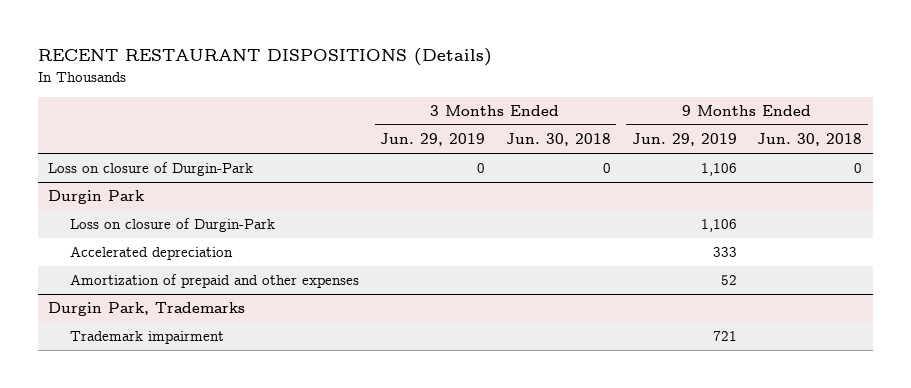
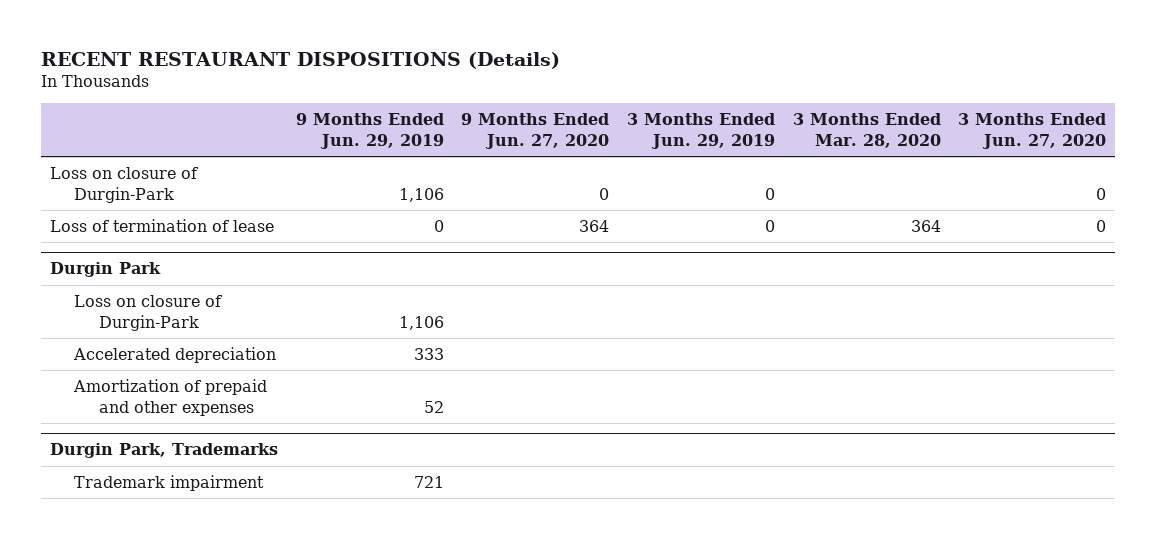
- | 3 Months Ended Jun. 29, 2019 | 3 Months Ended Jun. 30, 2018 | 9 Months Ended Jun. 29, 2019 | 9 Months Ended Jun. 30, 2018
+ | 9 Months Ended Jun. 29, 2019 | 9 Months Ended Jun. 27, 2020 | 3 Months Ended Jun. 29, 2019 | 3 Months Ended Mar. 28, 2020 | 3 Months Ended Jun. 27, 2020
+ Loss of termination of lease | 0 | 364 | 0 | 364 | 0

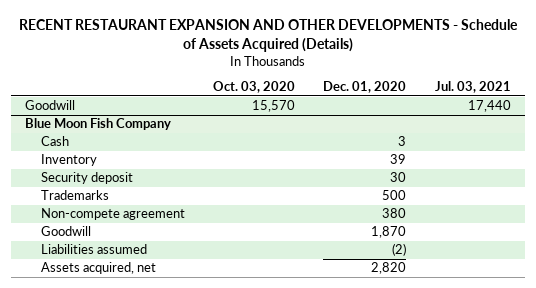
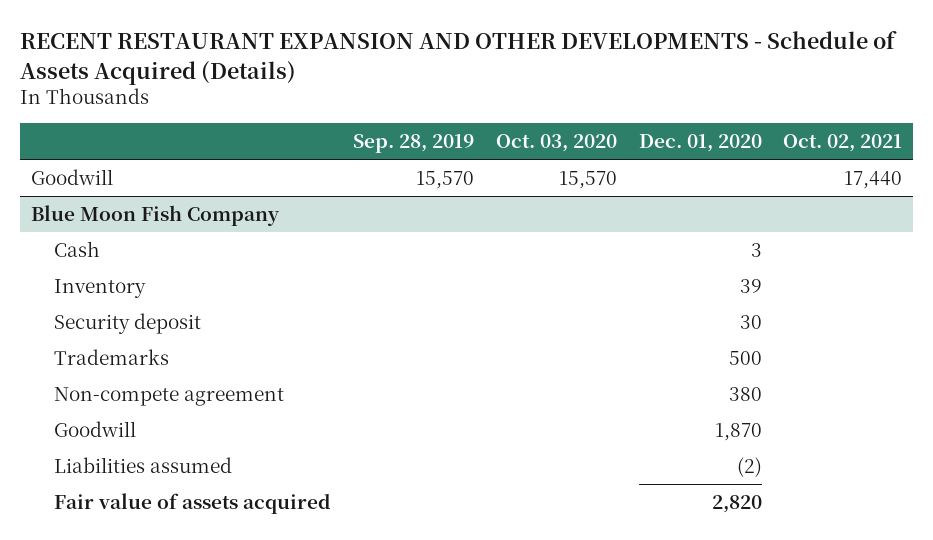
- | Oct. 03, 2020 | Dec. 01, 2020 | Jul. 03, 2021
+ | Sep. 28, 2019 | Oct. 03, 2020 | Dec. 01, 2020 | Oct. 02, 2021
@ Blue Moon Fish Company
- Assets acquired, net | | 2,820 |
+ Fair value of assets acquired | | | 2,820 |

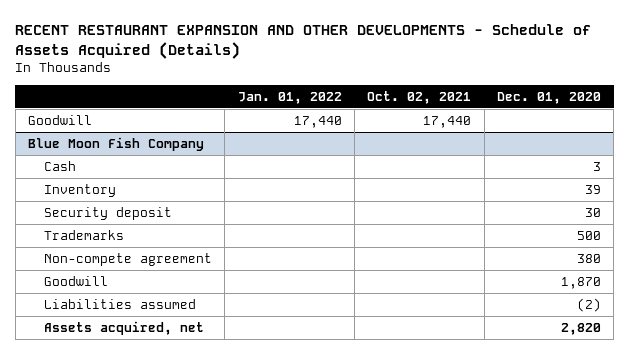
- | Sep. 28, 2019 | Oct. 03, 2020 | Dec. 01, 2020 | Oct. 02, 2021
+ | Jan. 01, 2022 | Oct. 02, 2021 | Dec. 01, 2020
@ Blue Moon Fish Company
- Fair value of assets acquired | | | 2,820 |
+ Assets acquired, net | | | 2,820

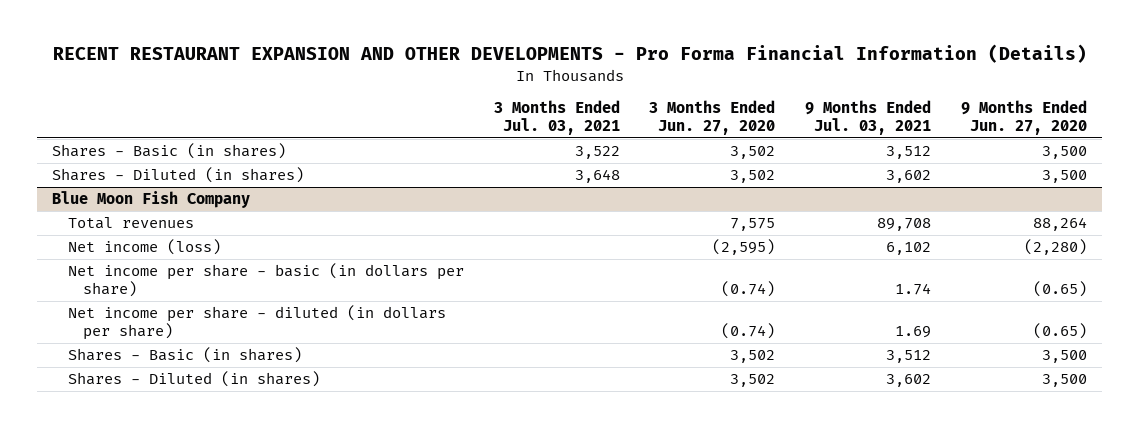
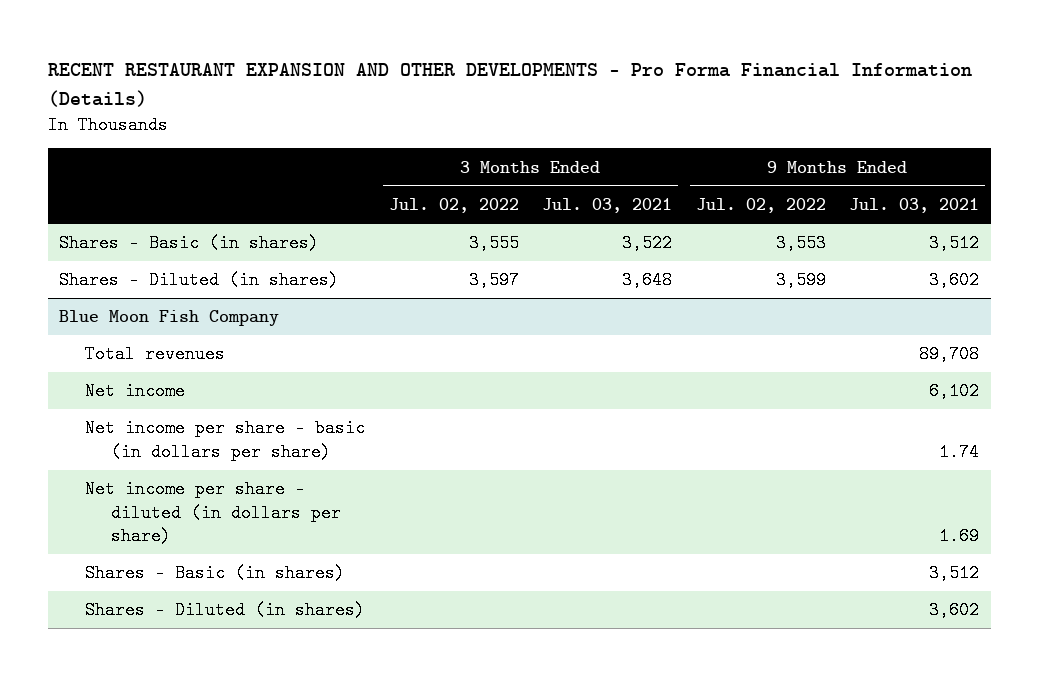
- | 3 Months Ended Jul. 03, 2021 | 3 Months Ended Jun. 27, 2020 | 9 Months Ended Jul. 03, 2021 | 9 Months Ended Jun. 27, 2020
+ | 3 Months Ended Jul. 02, 2022 | 3 Months Ended Jul. 03, 2021 | 9 Months Ended Jul. 02, 2022 | 9 Months Ended Jul. 03, 2021
@ Blue Moon Fish Company
- Net income (loss) | | (2,595) | 6,102 | (2,280)
+ Net income | | | | 6,102

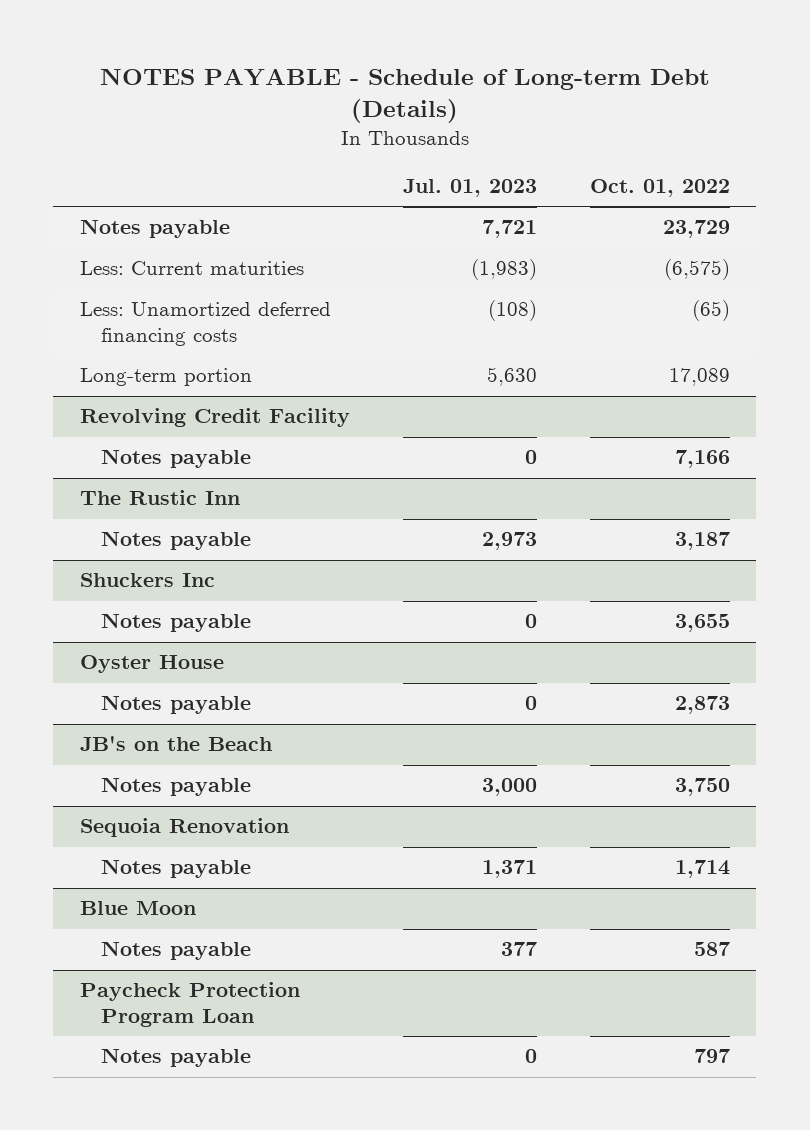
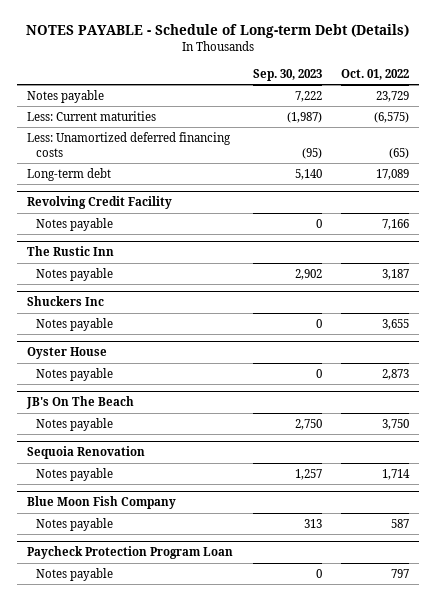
- | Jul. 01, 2023 | Oct. 01, 2022
+ | Sep. 30, 2023 | Oct. 01, 2022
- Long-term portion | 5,630 | 17,089
+ Long-term debt | 5,140 | 17,089
- JB's on the Beach
+ JB's On The Beach
- Blue Moon
+ Blue Moon Fish Company

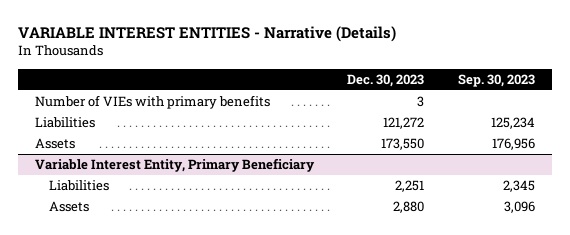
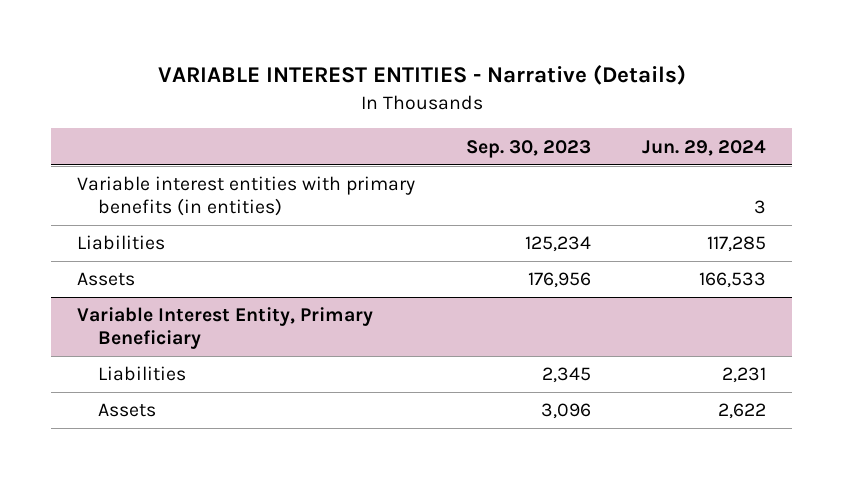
- | Dec. 30, 2023 | Sep. 30, 2023
+ | Sep. 30, 2023 | Jun. 29, 2024
- Number of VIEs with primary benefits | 3 |
+ Variable interest entities with primary benefits (in entities) | | 3

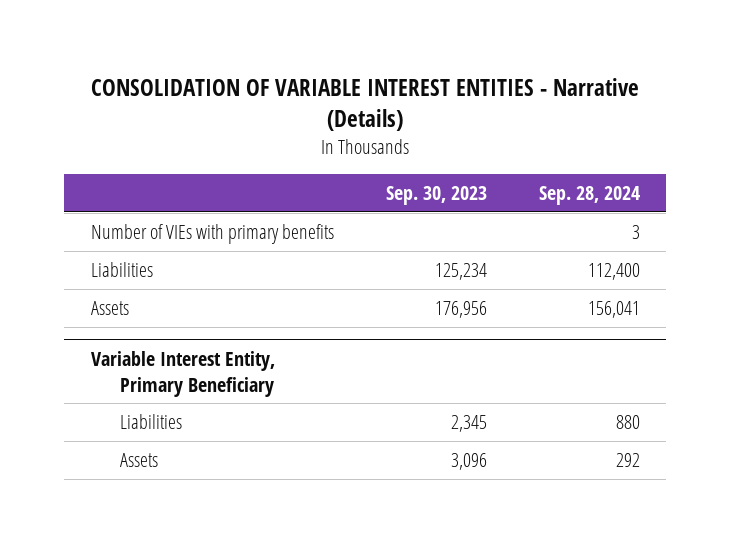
- VARIABLE INTEREST ENTITIES - Narrative (Details)
+ CONSOLIDATION OF VARIABLE INTEREST ENTITIES - Narrative (Details)
- | Sep. 30, 2023 | Jun. 29, 2024
+ | Sep. 30, 2023 | Sep. 28, 2024
- Variable interest entities with primary benefits (in entities) | | 3
+ Number of VIEs with primary benefits | | 3

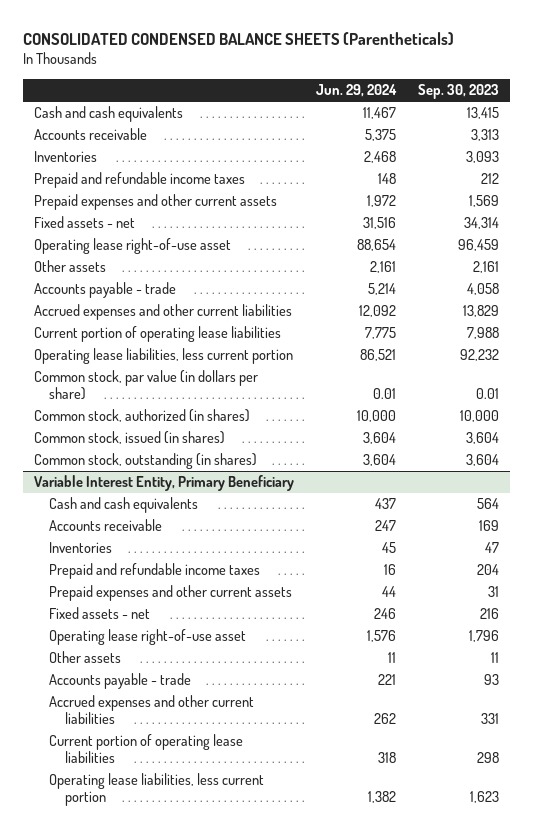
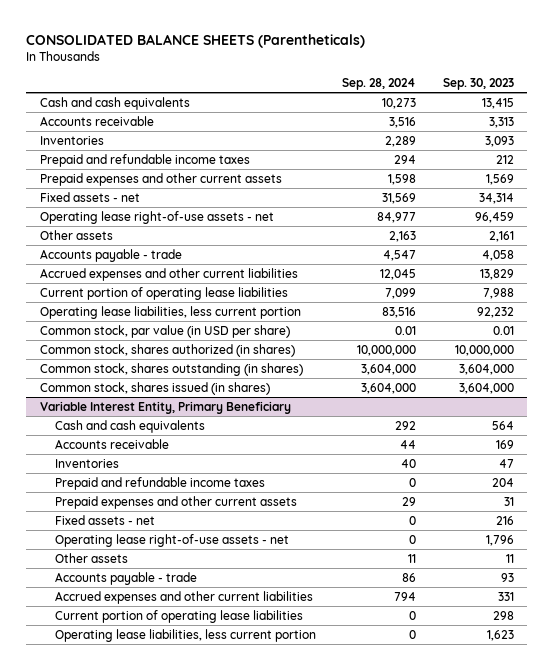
- CONSOLIDATED CONDENSED BALANCE SHEETS (Parentheticals)
+ CONSOLIDATED BALANCE SHEETS (Parentheticals)
- | Jun. 29, 2024 | Sep. 30, 2023
+ | Sep. 28, 2024 | Sep. 30, 2023
- Operating lease right-of-use asset | 88,654 | 96,459
+ Operating lease right-of-use assets - net | 84,977 | 96,459
- Common stock, par value (in dollars per share) | 0.01 | 0.01
- Common stock, authorized (in shares) | 10,000 | 10,000
- Common stock, issued (in shares) | 3,604 | 3,604
- Common stock, outstanding (in shares) | 3,604 | 3,604
+ Common stock, par value (in USD per share) | 0.01 | 0.01
+ Common stock, shares authorized (in shares) | 10,000,000 | 10,000,000
+ Common stock, shares outstanding (in shares) | 3,604,000 | 3,604,000
+ Common stock, shares issued (in shares) | 3,604,000 | 3,604,000
@ Variable Interest Entity, Primary Beneficiary
- Operating lease right-of-use asset | 1,576 | 1,796
+ Operating lease right-of-use assets - net | 0 | 1,796

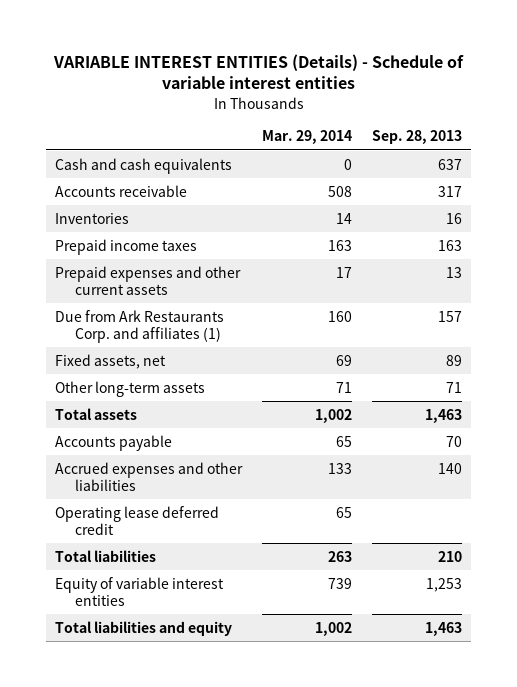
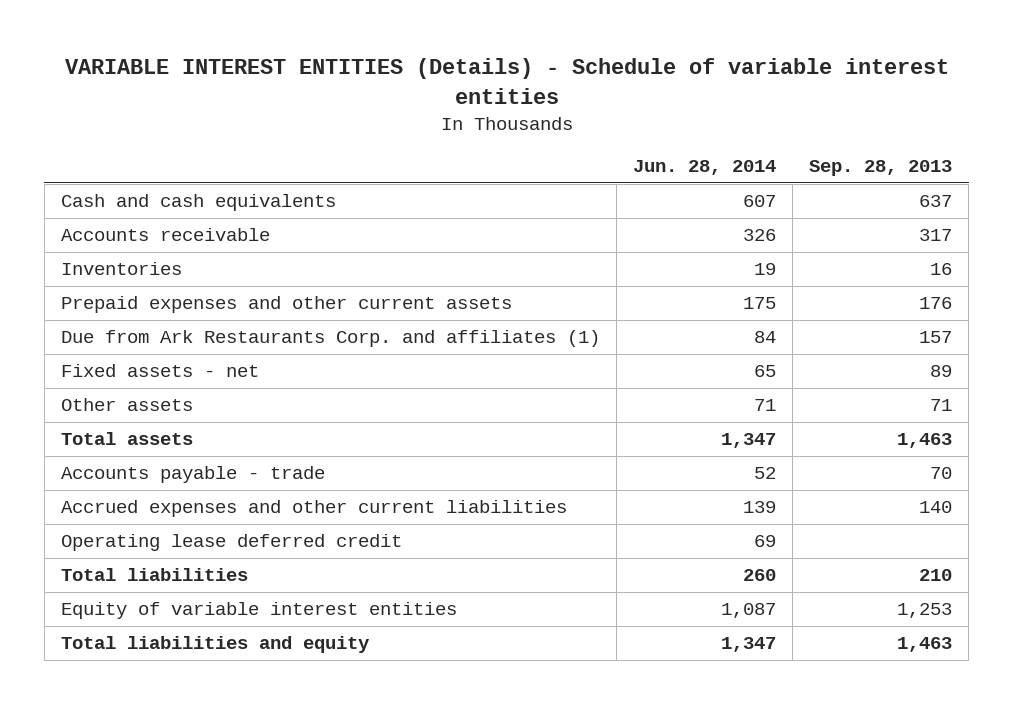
- | Mar. 29, 2014 | Sep. 28, 2013
+ | Jun. 28, 2014 | Sep. 28, 2013
- Prepaid income taxes | 163 | 163
- Prepaid expenses and other current assets | 17 | 13
+ Prepaid expenses and other current assets | 175 | 176
- Fixed assets, net | 69 | 89
- Other long-term assets | 71 | 71
+ Fixed assets - net | 65 | 89
+ Other assets | 71 | 71
- Accounts payable | 65 | 70
- Accrued expenses and other liabilities | 133 | 140
+ Accounts payable - trade | 52 | 70
+ Accrued expenses and other current liabilities | 139 | 140

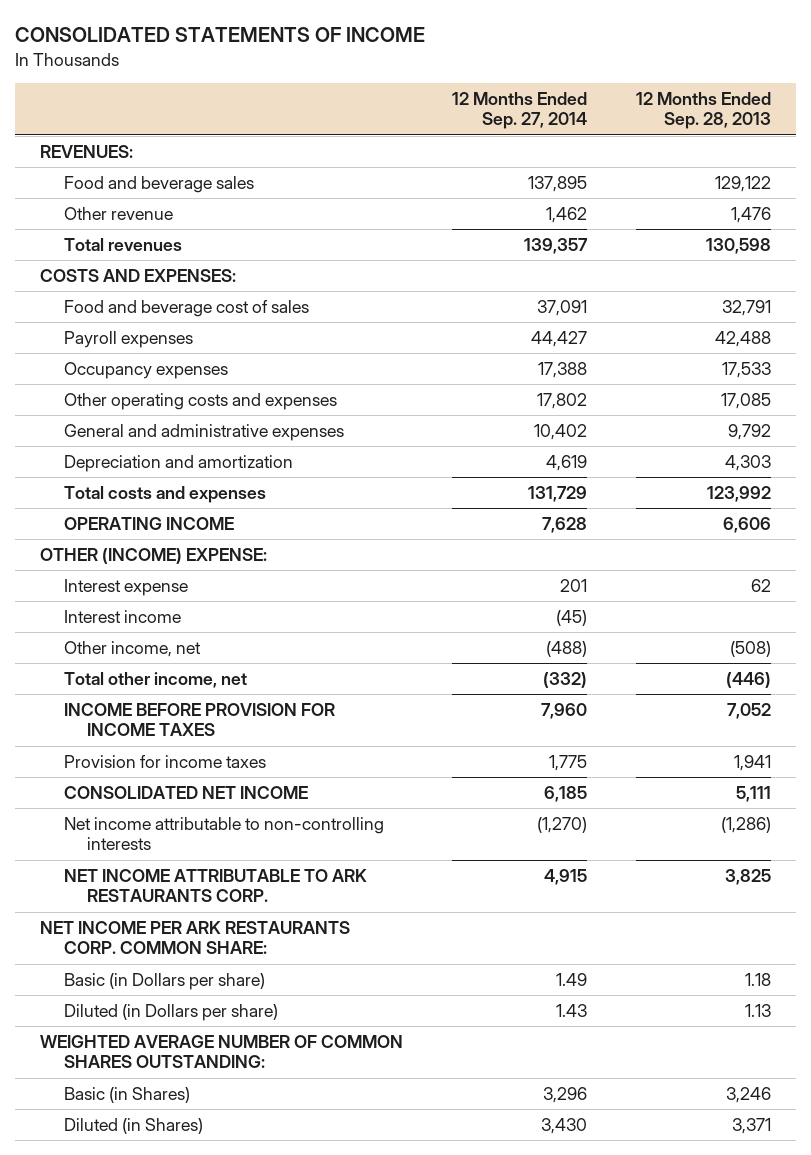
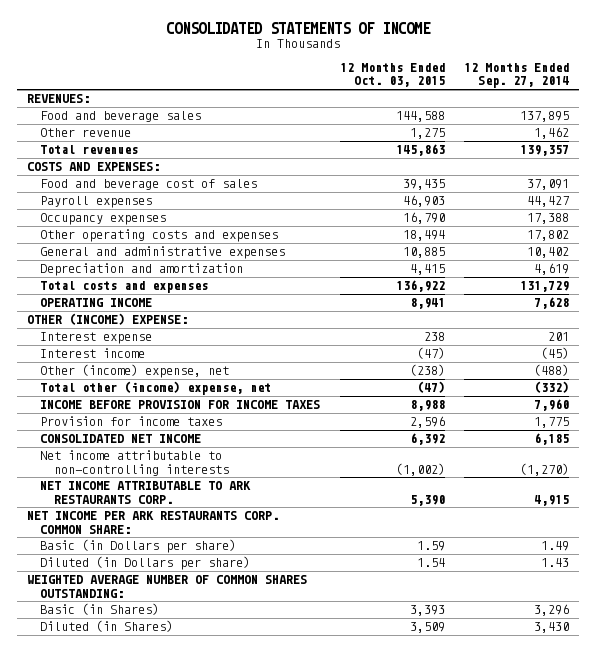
- | 12 Months Ended Sep. 27, 2014 | 12 Months Ended Sep. 28, 2013
+ | 12 Months Ended Oct. 03, 2015 | 12 Months Ended Sep. 27, 2014
- Other income, net | (488) | (508)
- Total other income, net | (332) | (446)
+ Other (income) expense, net | (238) | (488)
+ Total other (income) expense, net | (47) | (332)

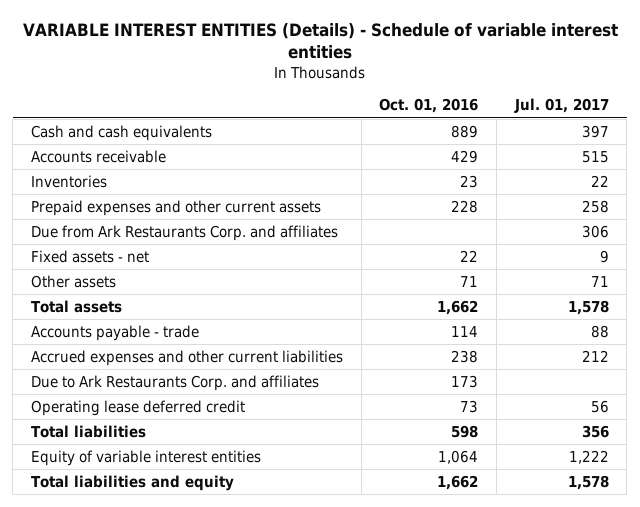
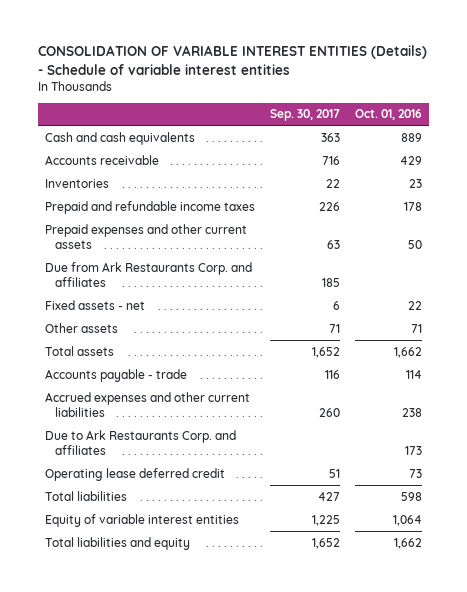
- VARIABLE INTEREST ENTITIES (Details) - Schedule of variable interest entities
+ CONSOLIDATION OF VARIABLE INTEREST ENTITIES (Details) - Schedule of variable interest entities
- | Oct. 01, 2016 | Jul. 01, 2017
+ | Sep. 30, 2017 | Oct. 01, 2016
- Prepaid expenses and other current assets | 228 | 258
+ Prepaid and refundable income taxes | 226 | 178
+ Prepaid expenses and other current assets | 63 | 50

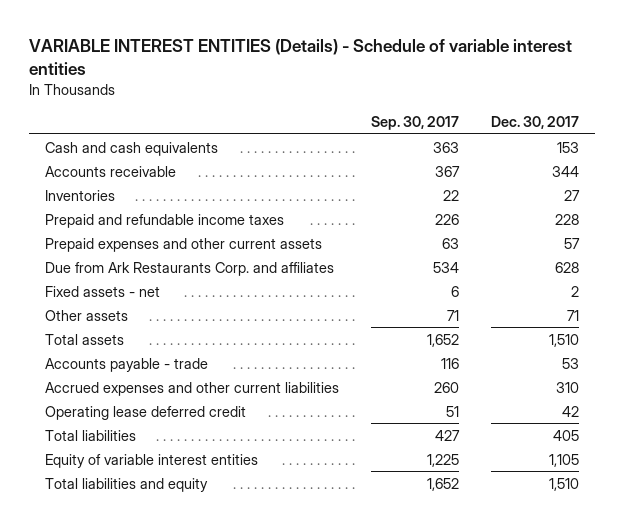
- CONSOLIDATION OF VARIABLE INTEREST ENTITIES (Details) - Schedule of variable interest entities
+ VARIABLE INTEREST ENTITIES (Details) - Schedule of variable interest entities
- | Sep. 30, 2017 | Oct. 01, 2016
+ | Sep. 30, 2017 | Dec. 30, 2017
- Accounts receivable | 716 | 429
+ Accounts receivable | 367 | 344
- Due from Ark Restaurants Corp. and affiliates | 185 |
+ Due from Ark Restaurants Corp. and affiliates | 534 | 628
- Due to Ark Restaurants Corp. and affiliates | | 173

